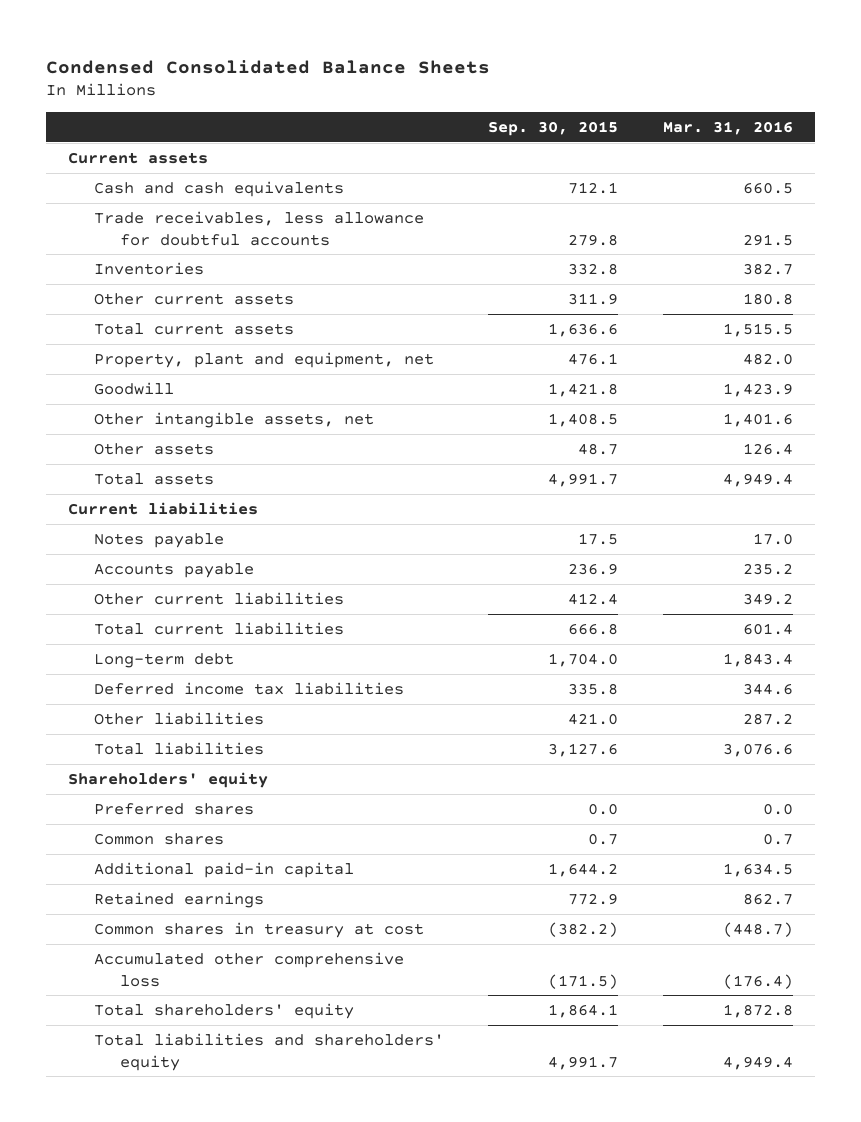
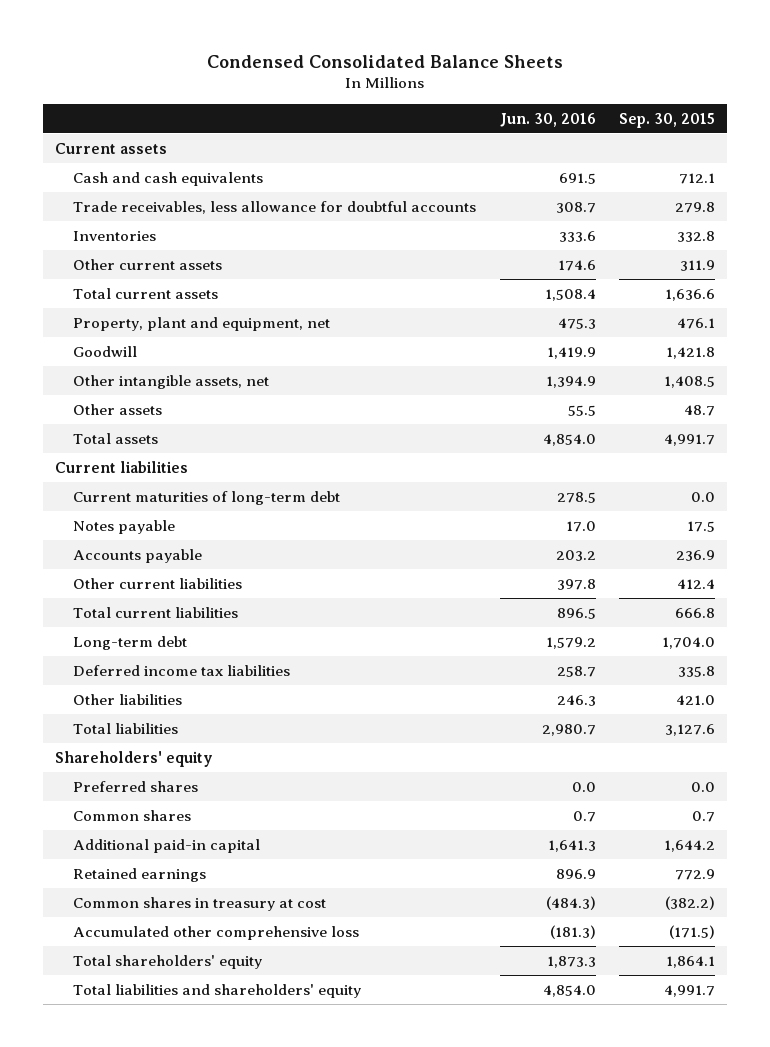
- | Sep. 30, 2015 | Mar. 31, 2016
+ | Jun. 30, 2016 | Sep. 30, 2015
+ Current maturities of long-term debt | 278.5 | 0.0

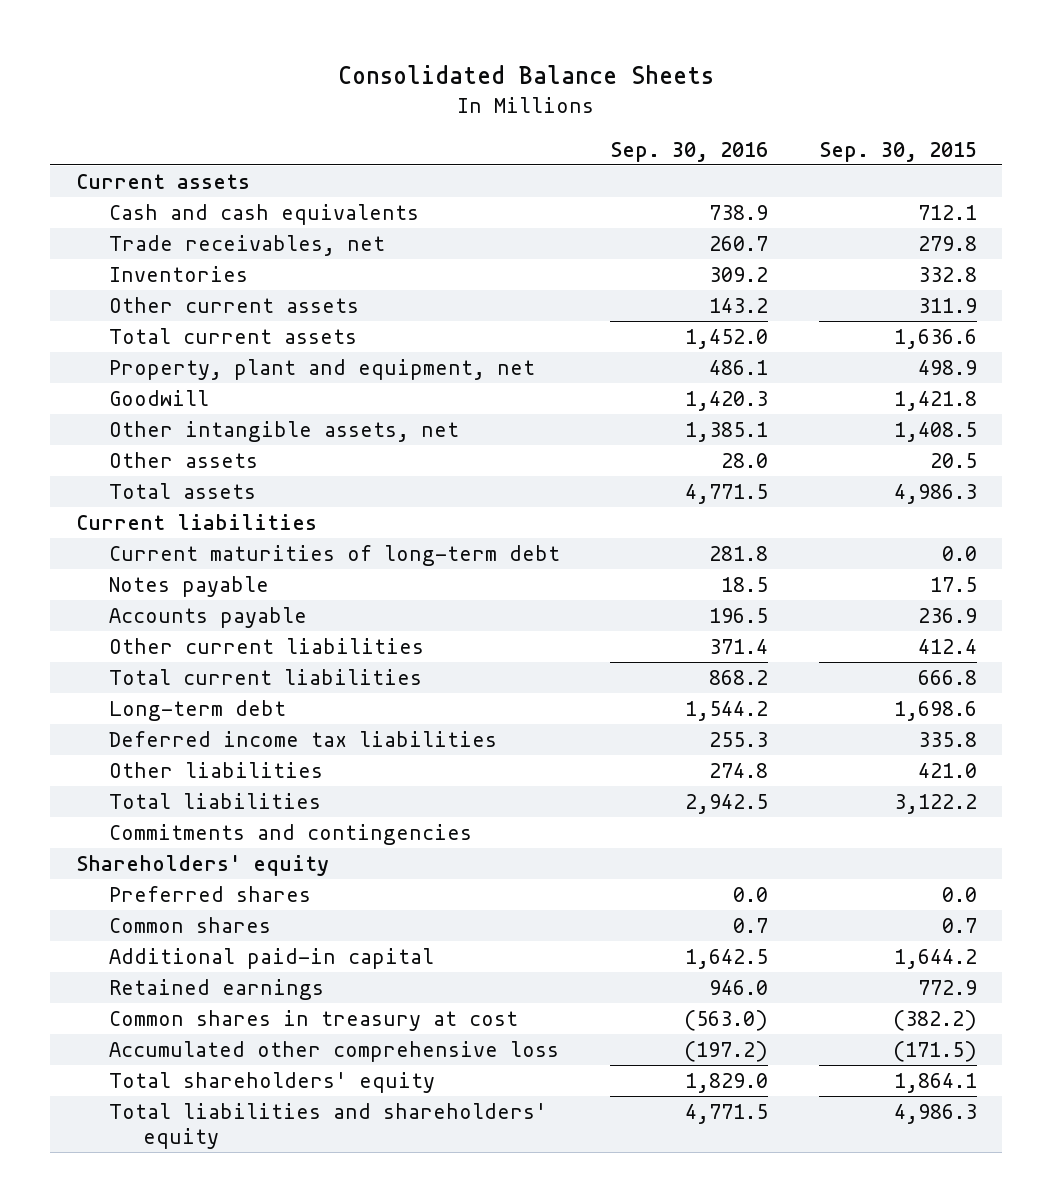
- Condensed Consolidated Balance Sheets
+ Consolidated Balance Sheets
- | Jun. 30, 2016 | Sep. 30, 2015
+ | Sep. 30, 2016 | Sep. 30, 2015
- Trade receivables, less allowance for doubtful accounts | 308.7 | 279.8
+ Trade receivables, net | 260.7 | 279.8
- Property, plant and equipment, net | 475.3 | 476.1
+ Property, plant and equipment, net | 486.1 | 498.9
- Other assets | 55.5 | 48.7
- Total assets | 4,854.0 | 4,991.7
+ Other assets | 28.0 | 20.5
+ Total assets | 4,771.5 | 4,986.3
- Long-term debt | 1,579.2 | 1,704.0
+ Long-term debt | 1,544.2 | 1,698.6
- Total liabilities | 2,980.7 | 3,127.6
+ Total liabilities | 2,942.5 | 3,122.2
+ Commitments and contingencies
- Total liabilities and shareholders' equity | 4,854.0 | 4,991.7
+ Total liabilities and shareholders' equity | 4,771.5 | 4,986.3

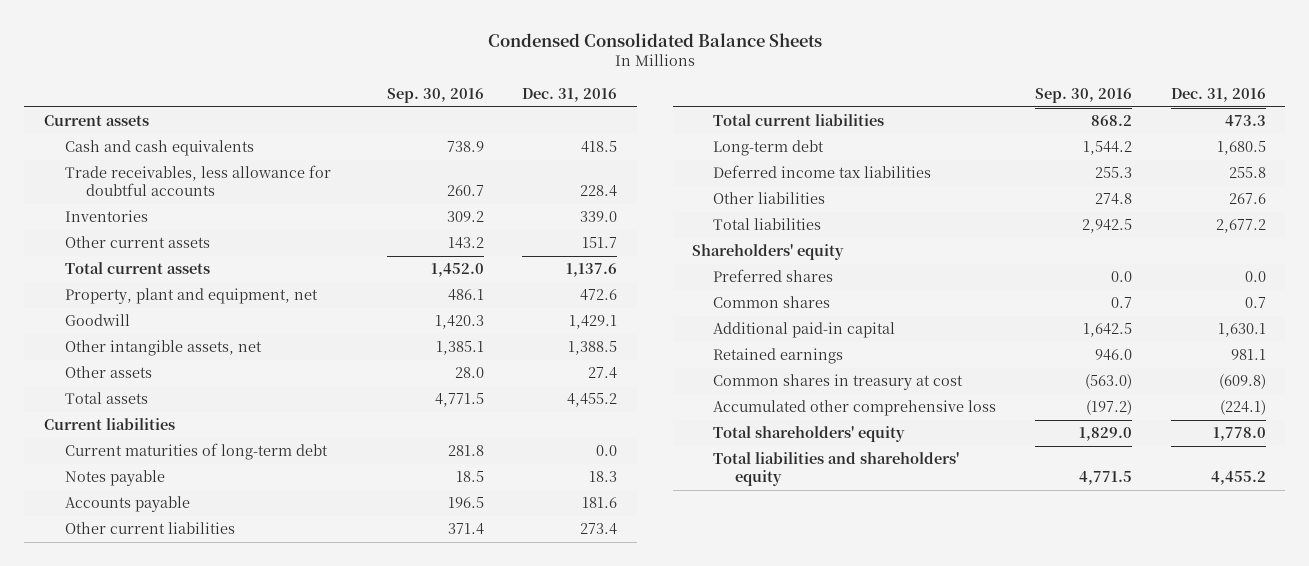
- Consolidated Balance Sheets
+ Condensed Consolidated Balance Sheets
- | Sep. 30, 2016 | Sep. 30, 2015
+ | Sep. 30, 2016 | Dec. 31, 2016
- Trade receivables, net | 260.7 | 279.8
+ Trade receivables, less allowance for doubtful accounts | 260.7 | 228.4
- Commitments and contingencies

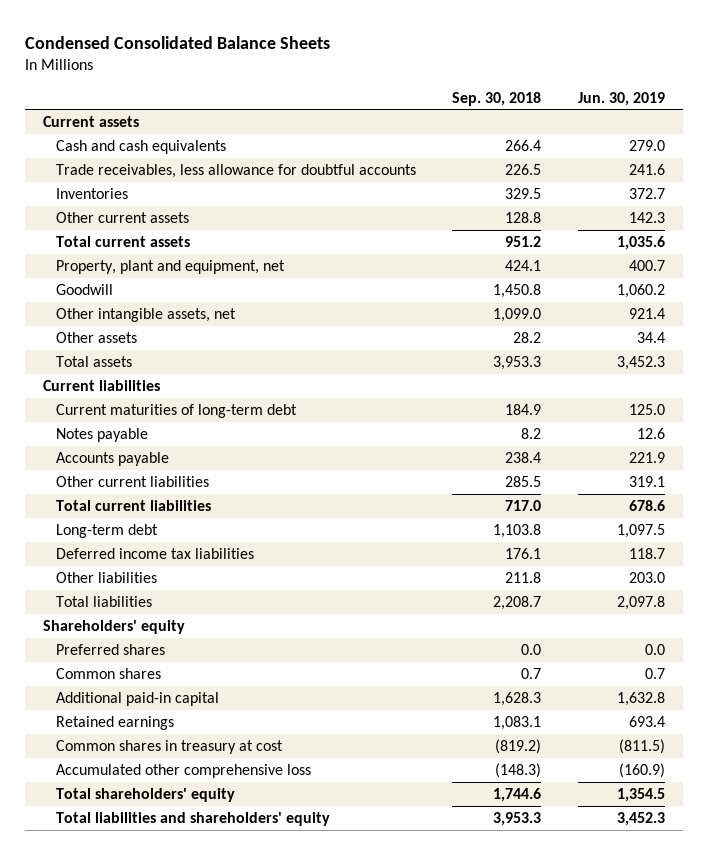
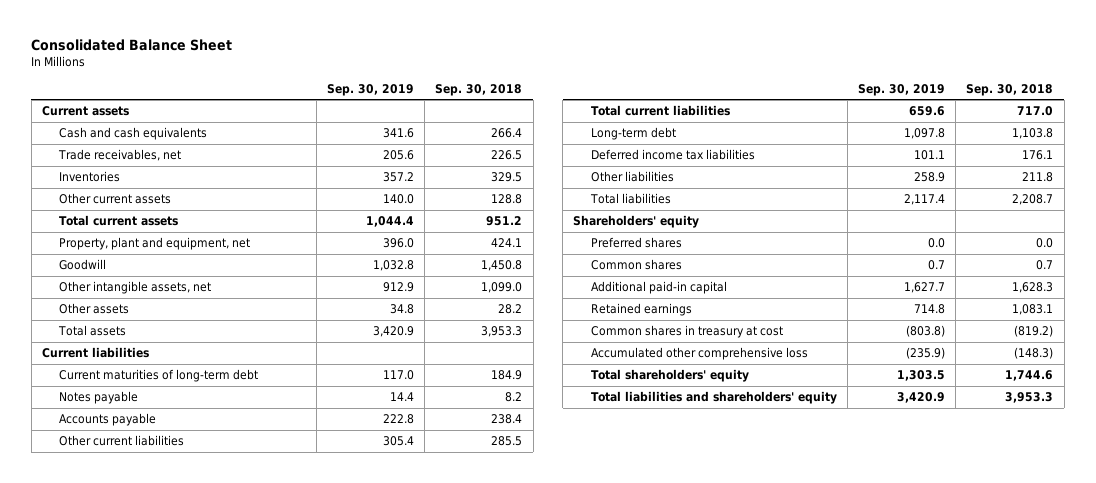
- Condensed Consolidated Balance Sheets
+ Consolidated Balance Sheet
- | Sep. 30, 2018 | Jun. 30, 2019
+ | Sep. 30, 2019 | Sep. 30, 2018
- Trade receivables, less allowance for doubtful accounts | 226.5 | 241.6
+ Trade receivables, net | 205.6 | 226.5

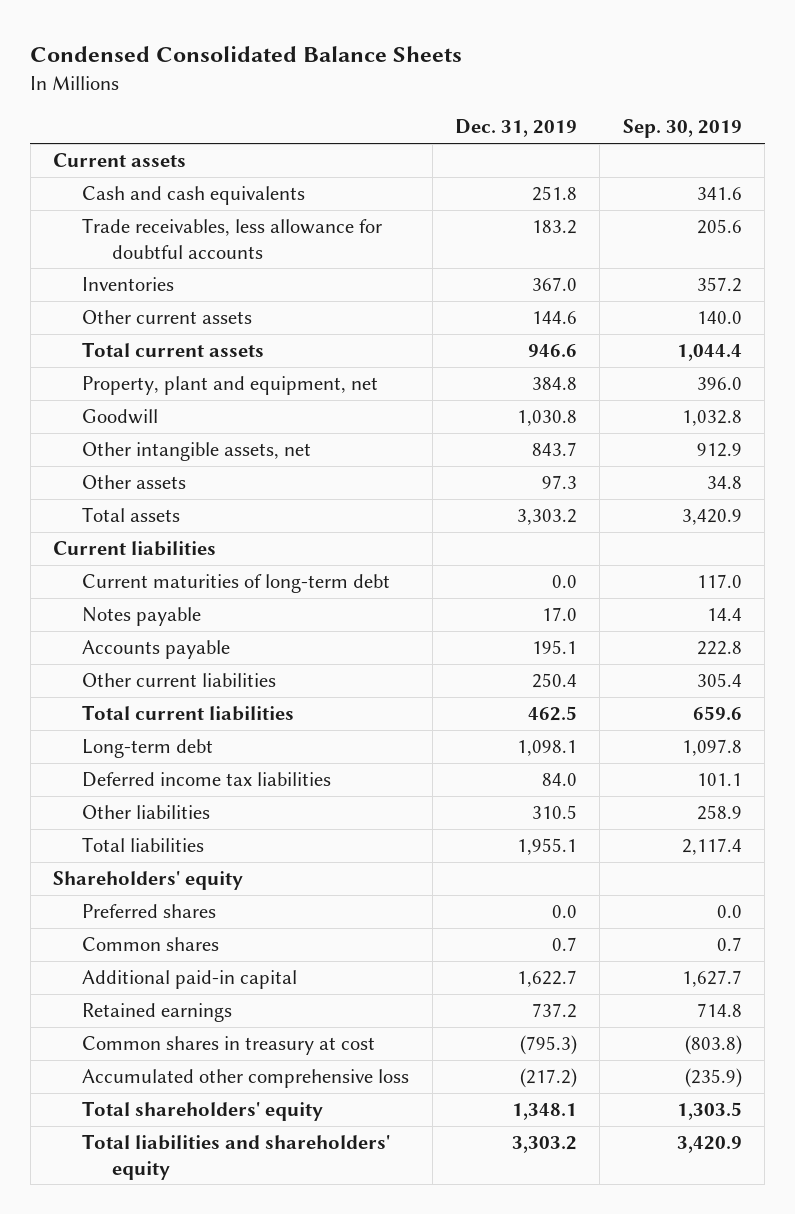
- Consolidated Balance Sheet
+ Condensed Consolidated Balance Sheets
- | Sep. 30, 2019 | Sep. 30, 2018
+ | Dec. 31, 2019 | Sep. 30, 2019
- Trade receivables, net | 205.6 | 226.5
+ Trade receivables, less allowance for doubtful accounts | 183.2 | 205.6

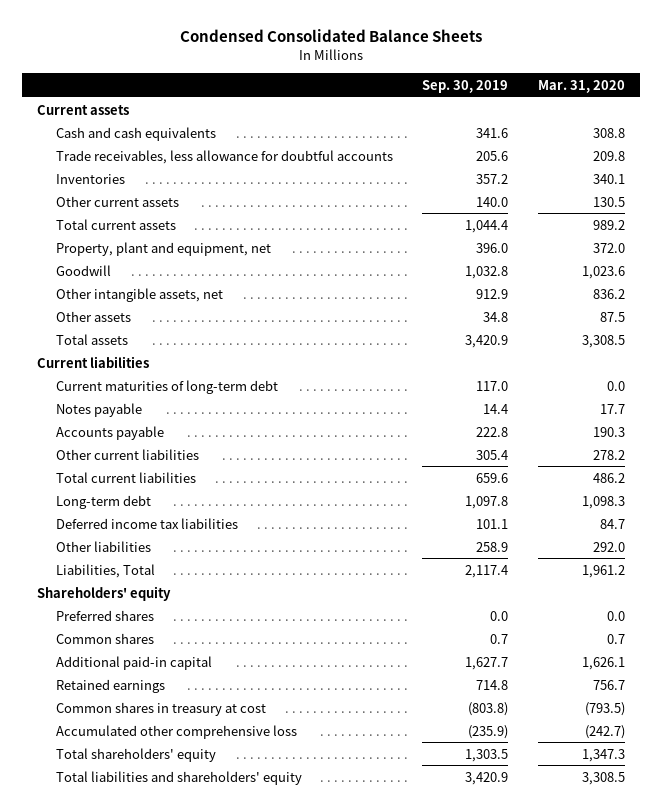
- | Dec. 31, 2019 | Sep. 30, 2019
+ | Sep. 30, 2019 | Mar. 31, 2020
- Total liabilities | 1,955.1 | 2,117.4
+ Liabilities, Total | 2,117.4 | 1,961.2

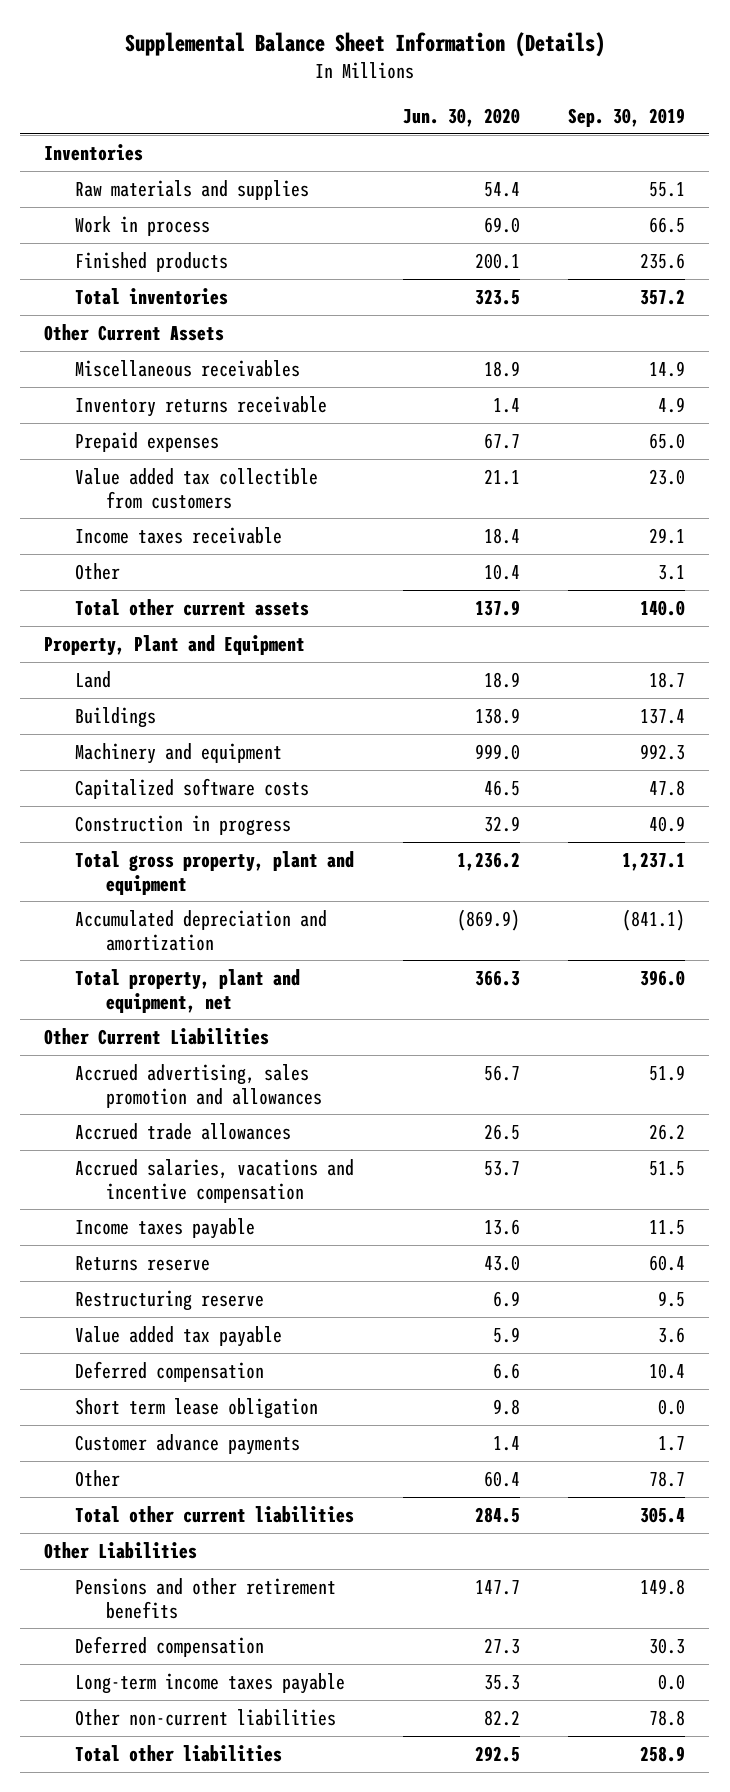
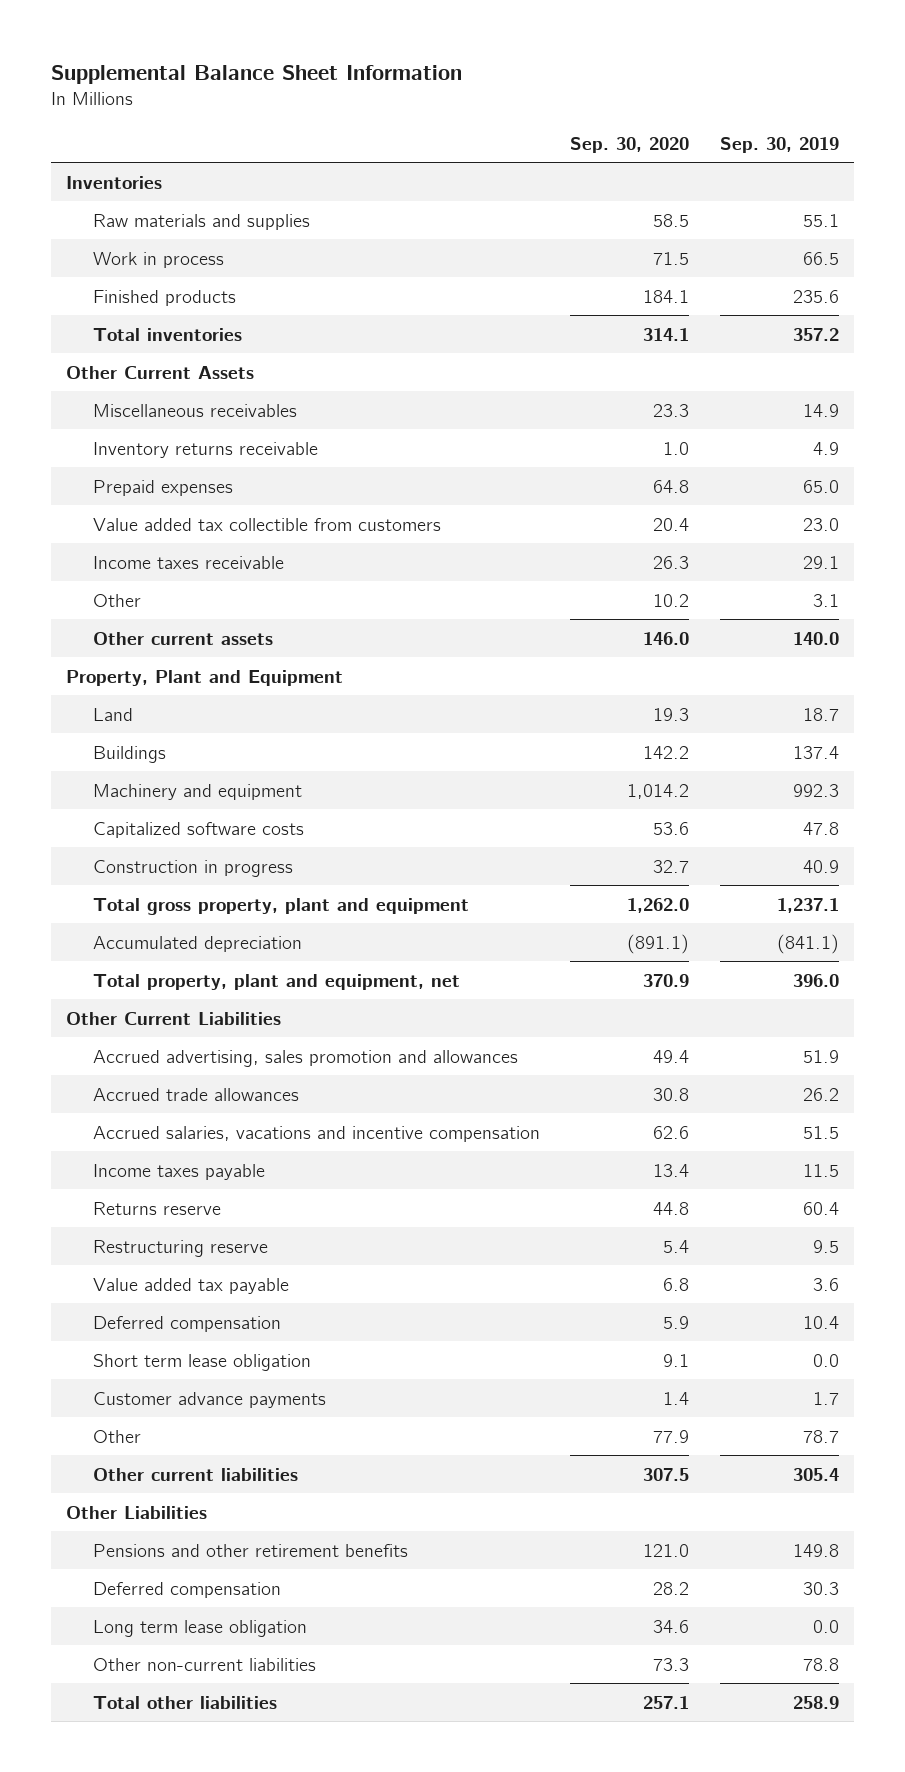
- Supplemental Balance Sheet Information (Details)
+ Supplemental Balance Sheet Information
- | Jun. 30, 2020 | Sep. 30, 2019
+ | Sep. 30, 2020 | Sep. 30, 2019
- Total other current assets | 137.9 | 140.0
+ Other current assets | 146.0 | 140.0
- Accumulated depreciation and amortization | (869.9) | (841.1)
+ Accumulated depreciation | (891.1) | (841.1)
- Total other current liabilities | 284.5 | 305.4
+ Other current liabilities | 307.5 | 305.4
- Long-term income taxes payable | 35.3 | 0.0
+ Long term lease obligation | 34.6 | 0.0

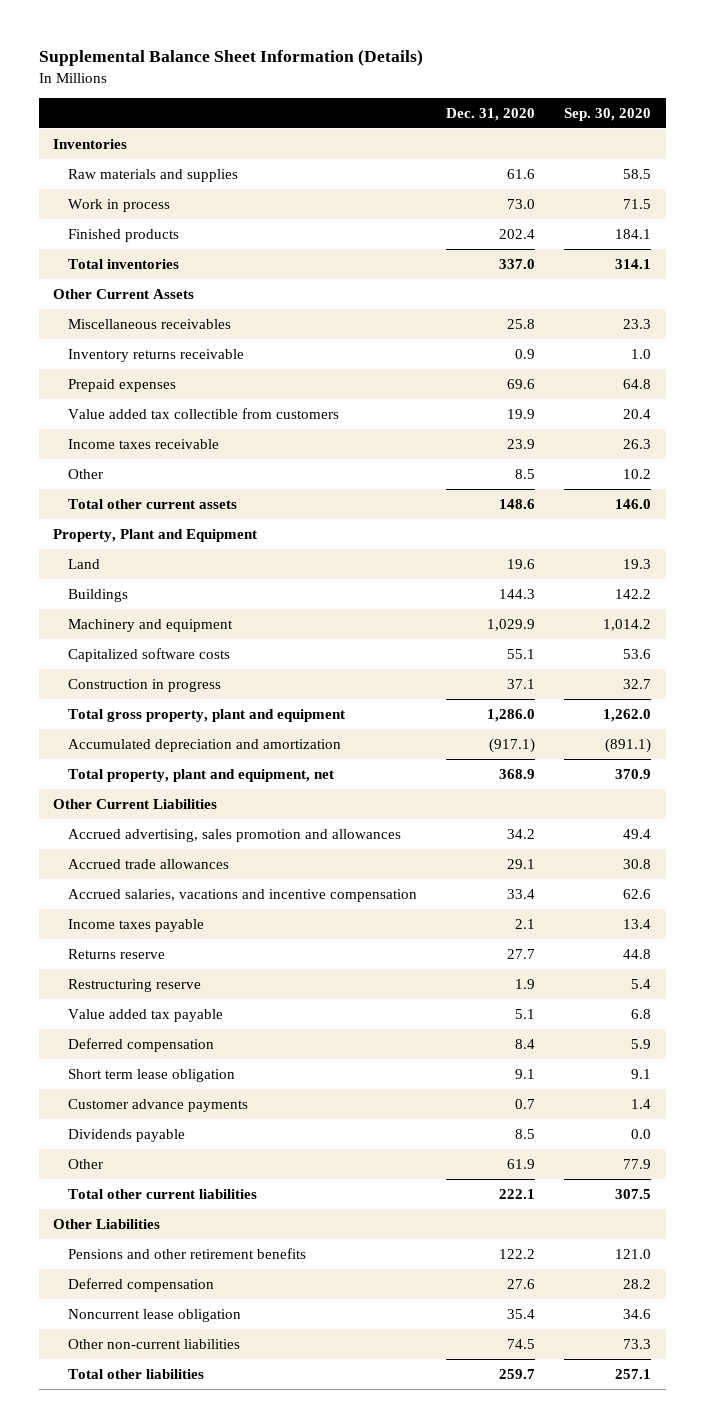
- Supplemental Balance Sheet Information
+ Supplemental Balance Sheet Information (Details)
- | Sep. 30, 2020 | Sep. 30, 2019
+ | Dec. 31, 2020 | Sep. 30, 2020
- Other current assets | 146.0 | 140.0
+ Total other current assets | 148.6 | 146.0
- Accumulated depreciation | (891.1) | (841.1)
+ Accumulated depreciation and amortization | (917.1) | (891.1)
+ Dividends payable | 8.5 | 0.0
- Other current liabilities | 307.5 | 305.4
+ Total other current liabilities | 222.1 | 307.5
- Long term lease obligation | 34.6 | 0.0
+ Noncurrent lease obligation | 35.4 | 34.6

